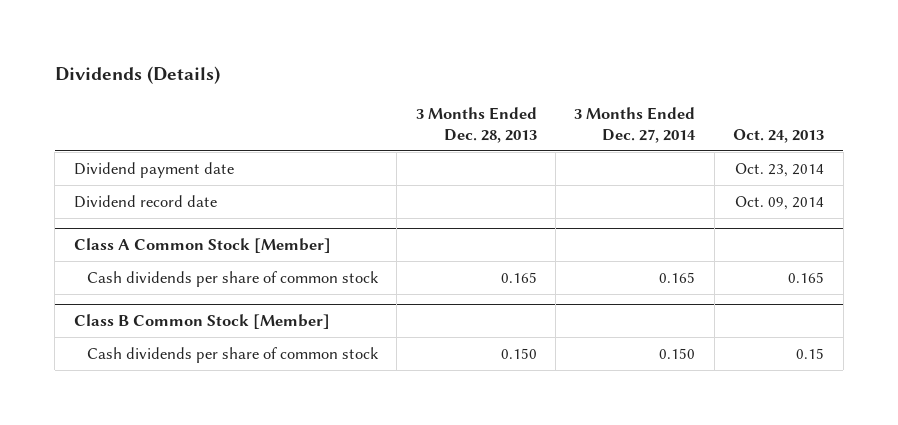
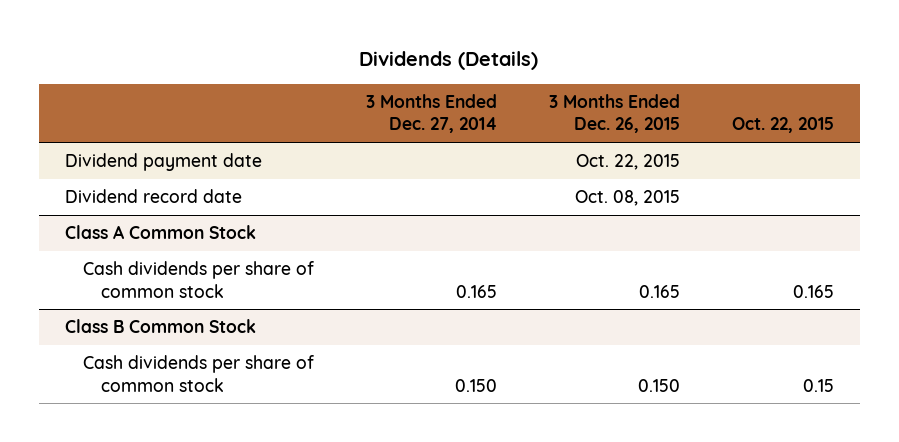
- | 3 Months Ended Dec. 28, 2013 | 3 Months Ended Dec. 27, 2014 | Oct. 24, 2013
+ | 3 Months Ended Dec. 27, 2014 | 3 Months Ended Dec. 26, 2015 | Oct. 22, 2015
- Class A Common Stock [Member]
+ Class A Common Stock
- Class B Common Stock [Member]
+ Class B Common Stock

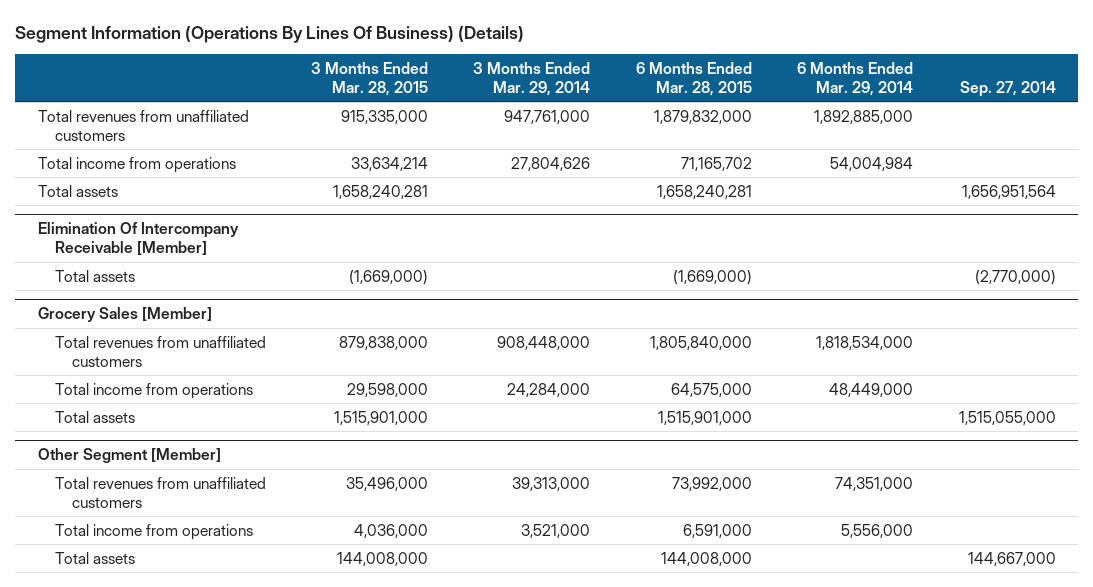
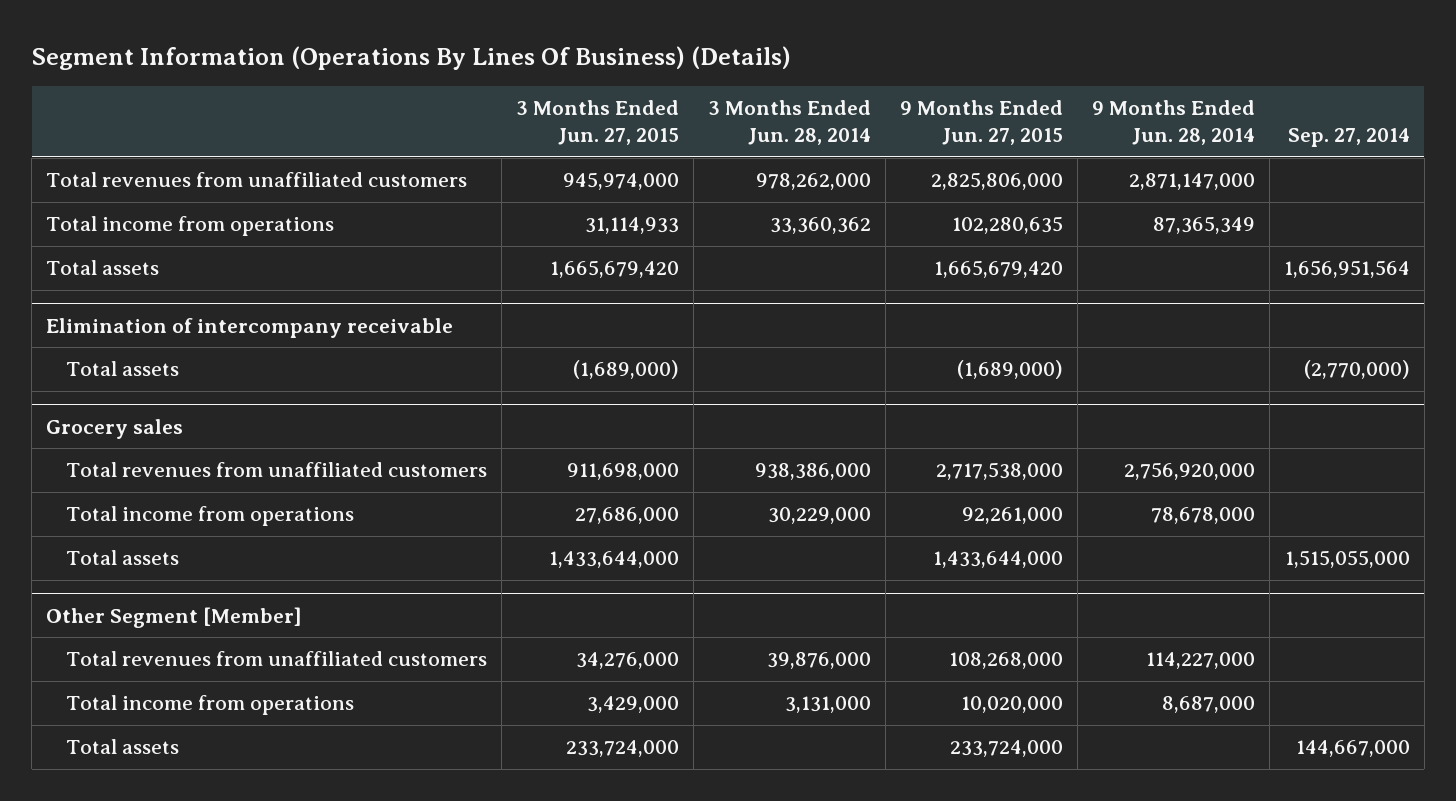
- | 3 Months Ended Mar. 28, 2015 | 3 Months Ended Mar. 29, 2014 | 6 Months Ended Mar. 28, 2015 | 6 Months Ended Mar. 29, 2014 | Sep. 27, 2014
+ | 3 Months Ended Jun. 27, 2015 | 3 Months Ended Jun. 28, 2014 | 9 Months Ended Jun. 27, 2015 | 9 Months Ended Jun. 28, 2014 | Sep. 27, 2014
- Elimination Of Intercompany Receivable [Member]
+ Elimination of intercompany receivable
- Grocery Sales [Member]
+ Grocery sales

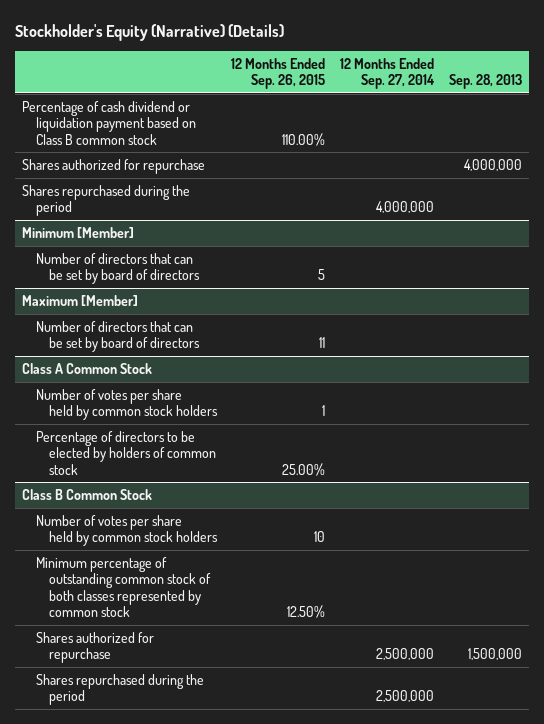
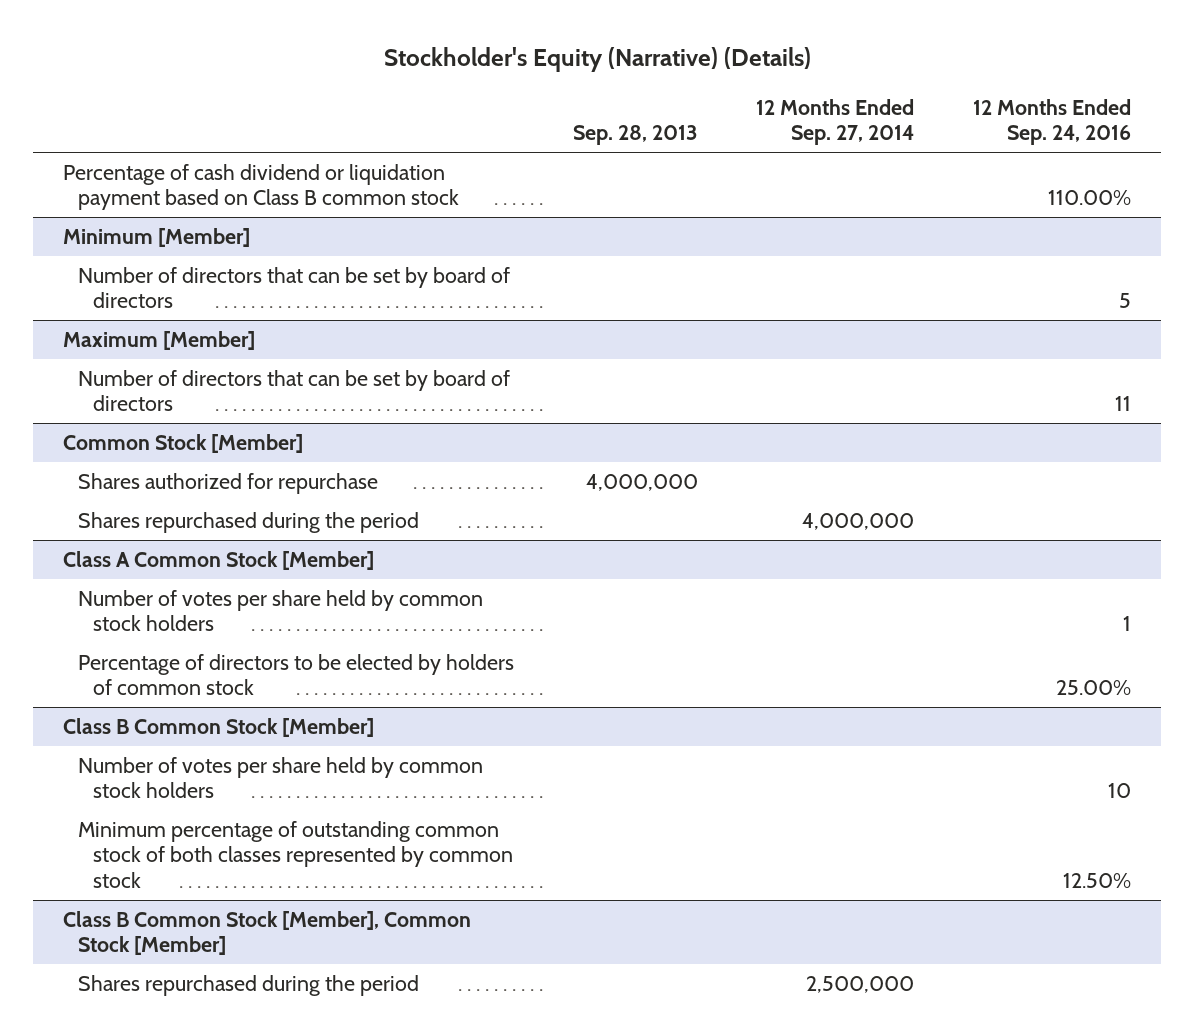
- | 12 Months Ended Sep. 26, 2015 | 12 Months Ended Sep. 27, 2014 | Sep. 28, 2013
+ | Sep. 28, 2013 | 12 Months Ended Sep. 27, 2014 | 12 Months Ended Sep. 24, 2016
- Shares authorized for repurchase | | | 4,000,000
- Shares repurchased during the period | | 4,000,000 |
- Class A Common Stock
+ Common Stock [Member]
+ Shares authorized for repurchase | 4,000,000 | |
+ Shares repurchased during the period | | 4,000,000 |
+ Class A Common Stock [Member]
- Class B Common Stock
+ Class B Common Stock [Member]
- Shares authorized for repurchase | | 2,500,000 | 1,500,000
- Shares repurchased during the period | | 2,500,000 |
+ Class B Common Stock [Member], Common Stock [Member]
+ Shares repurchased during the period | | 2,500,000 |

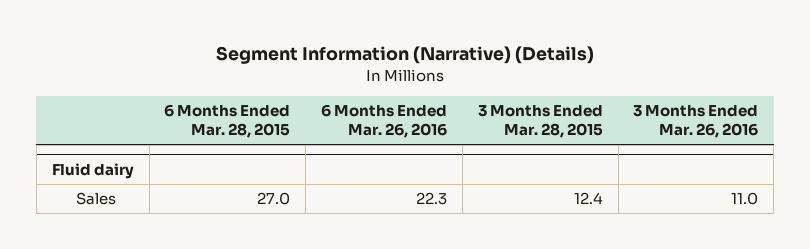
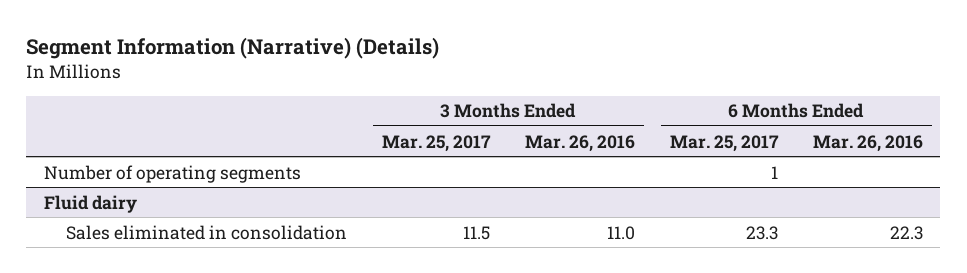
- | 6 Months Ended Mar. 28, 2015 | 6 Months Ended Mar. 26, 2016 | 3 Months Ended Mar. 28, 2015 | 3 Months Ended Mar. 26, 2016
+ | 3 Months Ended Mar. 25, 2017 | 3 Months Ended Mar. 26, 2016 | 6 Months Ended Mar. 25, 2017 | 6 Months Ended Mar. 26, 2016
+ Number of operating segments | | | 1 |
@ Fluid dairy
- Sales | 27.0 | 22.3 | 12.4 | 11.0
+ Sales eliminated in consolidation | 11.5 | 11.0 | 23.3 | 22.3

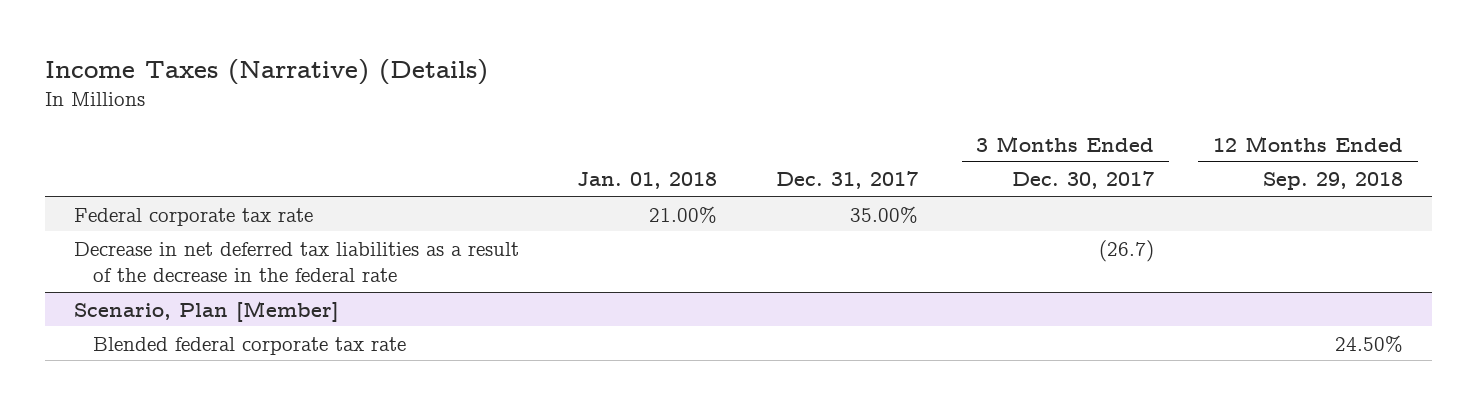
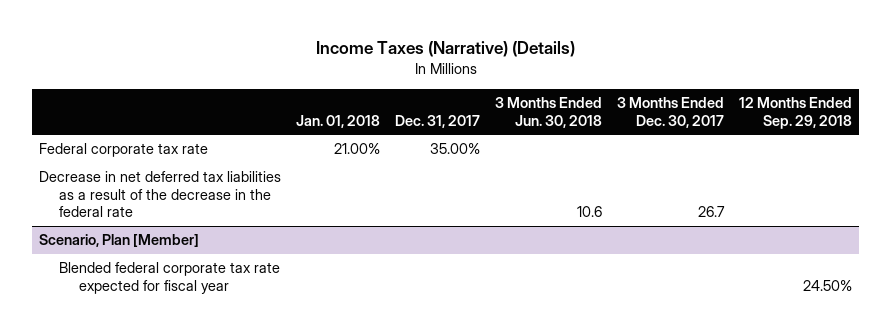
- | Jan. 01, 2018 | Dec. 31, 2017 | 3 Months Ended Dec. 30, 2017 | 12 Months Ended Sep. 29, 2018
+ | Jan. 01, 2018 | Dec. 31, 2017 | 3 Months Ended Jun. 30, 2018 | 3 Months Ended Dec. 30, 2017 | 12 Months Ended Sep. 29, 2018
- Decrease in net deferred tax liabilities as a result of the decrease in the federal rate | | | (26.7) |
+ Decrease in net deferred tax liabilities as a result of the decrease in the federal rate | | | 10.6 | 26.7 |
@ Scenario, Plan [Member]
- Blended federal corporate tax rate | | | | 24.50%
+ Blended federal corporate tax rate expected for fiscal year | | | | | 24.50%

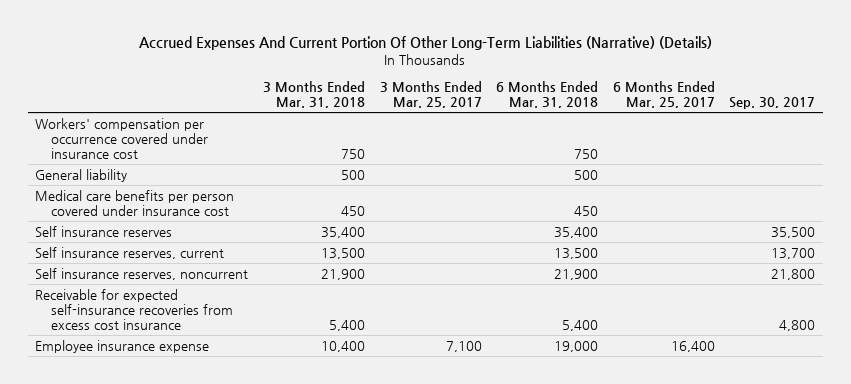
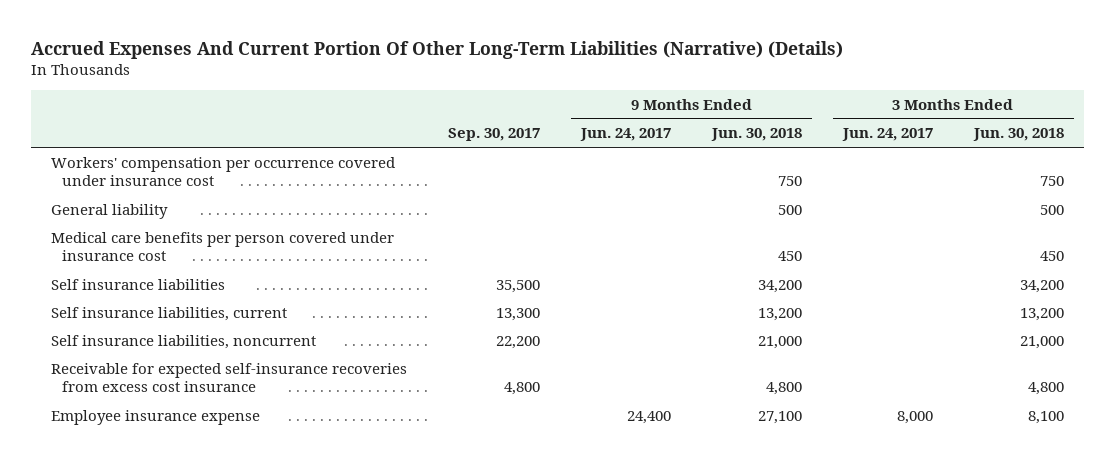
- | 3 Months Ended Mar. 31, 2018 | 3 Months Ended Mar. 25, 2017 | 6 Months Ended Mar. 31, 2018 | 6 Months Ended Mar. 25, 2017 | Sep. 30, 2017
+ | Sep. 30, 2017 | 9 Months Ended Jun. 24, 2017 | 9 Months Ended Jun. 30, 2018 | 3 Months Ended Jun. 24, 2017 | 3 Months Ended Jun. 30, 2018
- Self insurance reserves | 35,400 | | 35,400 | | 35,500
- Self insurance reserves, current | 13,500 | | 13,500 | | 13,700
- Self insurance reserves, noncurrent | 21,900 | | 21,900 | | 21,800
+ Self insurance liabilities | 35,500 | | 34,200 | | 34,200
+ Self insurance liabilities, current | 13,300 | | 13,200 | | 13,200
+ Self insurance liabilities, noncurrent | 22,200 | | 21,000 | | 21,000

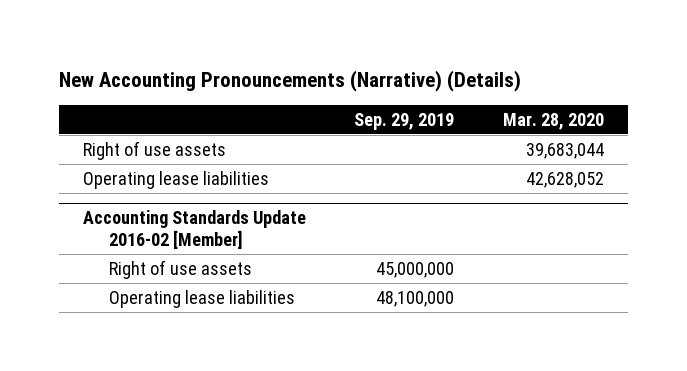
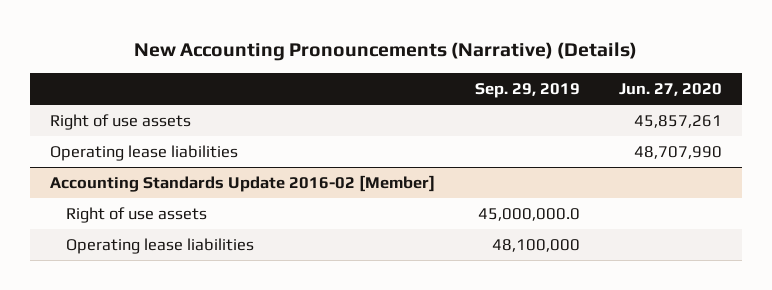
- | Sep. 29, 2019 | Mar. 28, 2020
+ | Sep. 29, 2019 | Jun. 27, 2020
@ Accounting Standards Update 2016-02 [Member]
- Right of use assets | 45,000,000 |
+ Right of use assets | 45,000,000.0 |

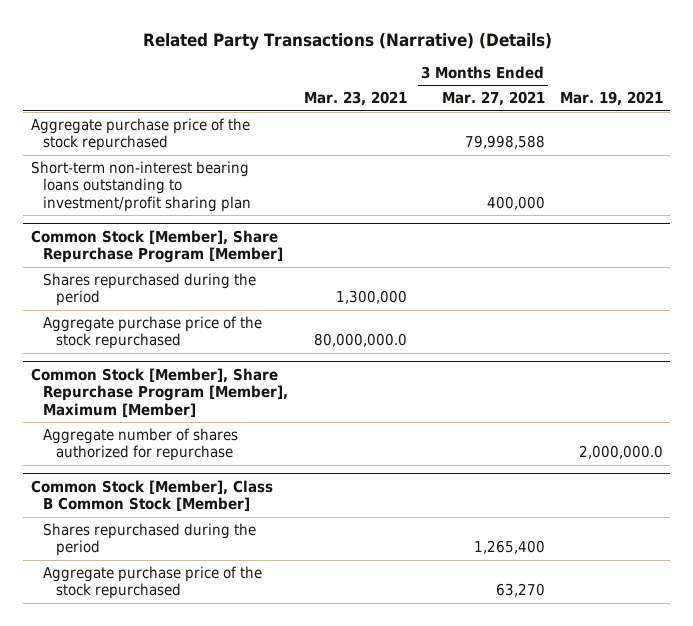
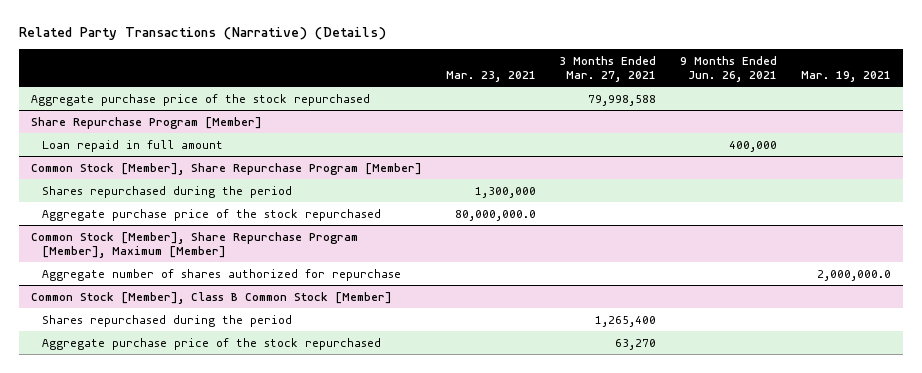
- | Mar. 23, 2021 | 3 Months Ended Mar. 27, 2021 | Mar. 19, 2021
+ | Mar. 23, 2021 | 3 Months Ended Mar. 27, 2021 | 9 Months Ended Jun. 26, 2021 | Mar. 19, 2021
- Short-term non-interest bearing loans outstanding to investment/profit sharing plan | | 400,000 |
+ Share Repurchase Program [Member]
+ Loan repaid in full amount | | | 400,000 |

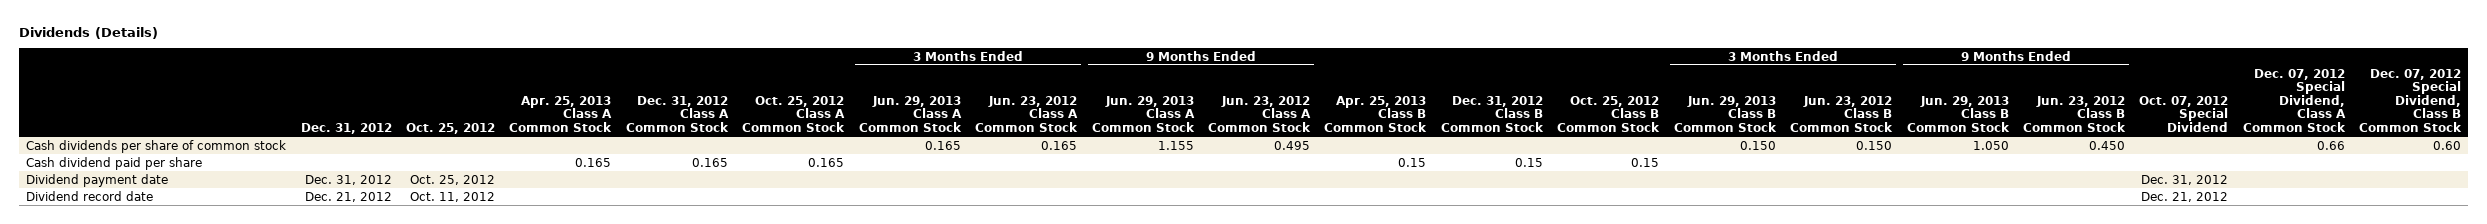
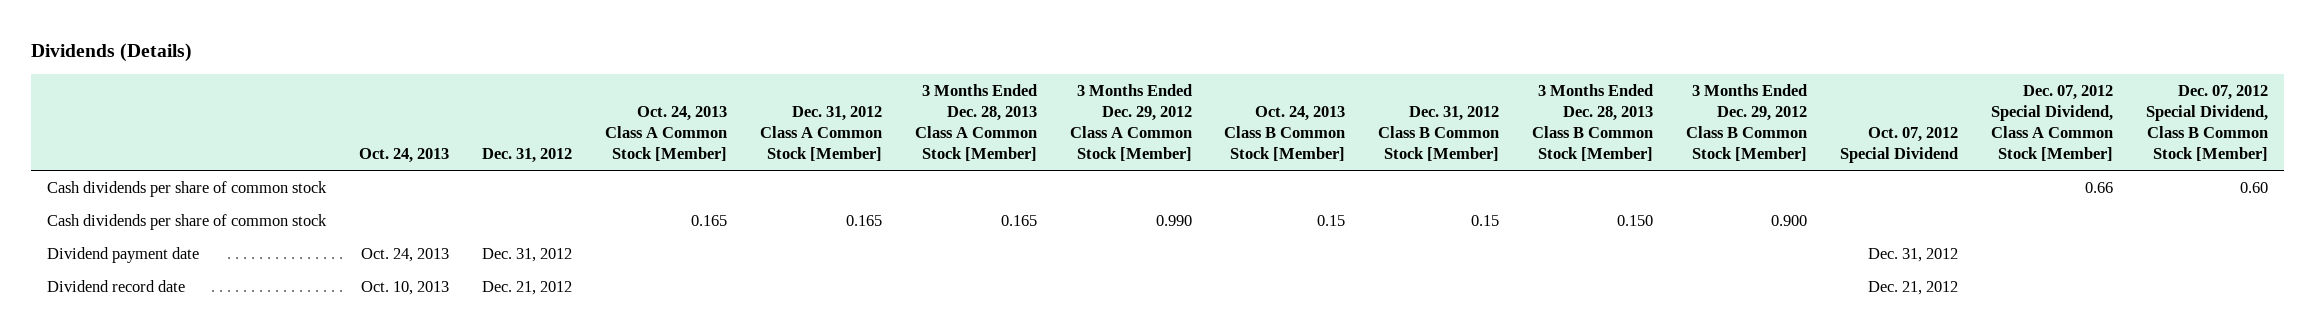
- | Dec. 31, 2012 | Oct. 25, 2012 | Apr. 25, 2013 Class A Common Stock | Dec. 31, 2012 Class A Common Stock | Oct. 25, 2012 Class A Common Stock | 3 Months Ended Jun. 29, 2013 Class A Common Stock | 3 Months Ended Jun. 23, 2012 Class A Common Stock | 9 Months Ended Jun. 29, 2013 Class A Common Stock | 9 Months Ended Jun. 23, 2012 Class A Common Stock | Apr. 25, 2013 Class B Common Stock | Dec. 31, 2012 Class B Common Stock | Oct. 25, 2012 Class B Common Stock | 3 Months Ended Jun. 29, 2013 Class B Common Stock | 3 Months Ended Jun. 23, 2012 Class B Common Stock | 9 Months Ended Jun. 29, 2013 Class B Common Stock | 9 Months Ended Jun. 23, 2012 Class B Common Stock | Oct. 07, 2012 Special Dividend | Dec. 07, 2012 Special Dividend, Class A Common Stock | Dec. 07, 2012 Special Dividend, Class B Common Stock
+ | Oct. 24, 2013 | Dec. 31, 2012 | Oct. 24, 2013 Class A Common Stock [Member] | Dec. 31, 2012 Class A Common Stock [Member] | 3 Months Ended Dec. 28, 2013 Class A Common Stock [Member] | 3 Months Ended Dec. 29, 2012 Class A Common Stock [Member] | Oct. 24, 2013 Class B Common Stock [Member] | Dec. 31, 2012 Class B Common Stock [Member] | 3 Months Ended Dec. 28, 2013 Class B Common Stock [Member] | 3 Months Ended Dec. 29, 2012 Class B Common Stock [Member] | Oct. 07, 2012 Special Dividend | Dec. 07, 2012 Special Dividend, Class A Common Stock [Member] | Dec. 07, 2012 Special Dividend, Class B Common Stock [Member]
- Cash dividend paid per share | | | 0.165 | 0.165 | 0.165 | | | | | 0.15 | 0.15 | 0.15 | | | | | | |
+ Cash dividends per share of common stock | | | 0.165 | 0.165 | 0.165 | 0.990 | 0.15 | 0.15 | 0.150 | 0.900 | | |

